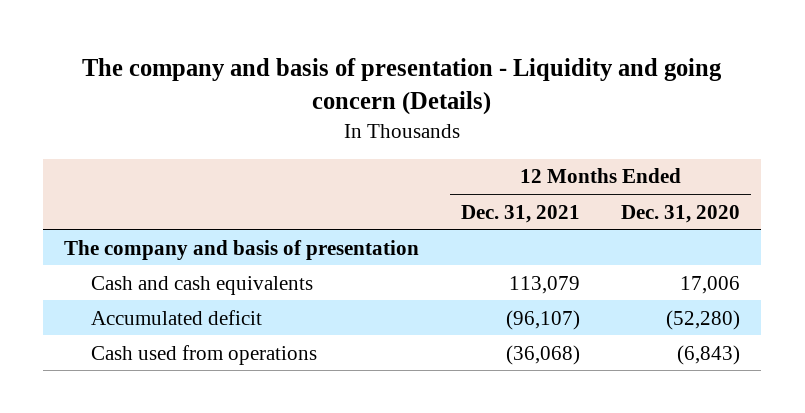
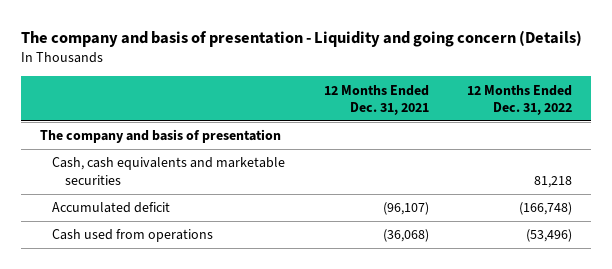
- | 12 Months Ended Dec. 31, 2021 | 12 Months Ended Dec. 31, 2020
+ | 12 Months Ended Dec. 31, 2021 | 12 Months Ended Dec. 31, 2022
- Cash and cash equivalents | 113,079 | 17,006
+ Cash, cash equivalents and marketable securities | | 81,218

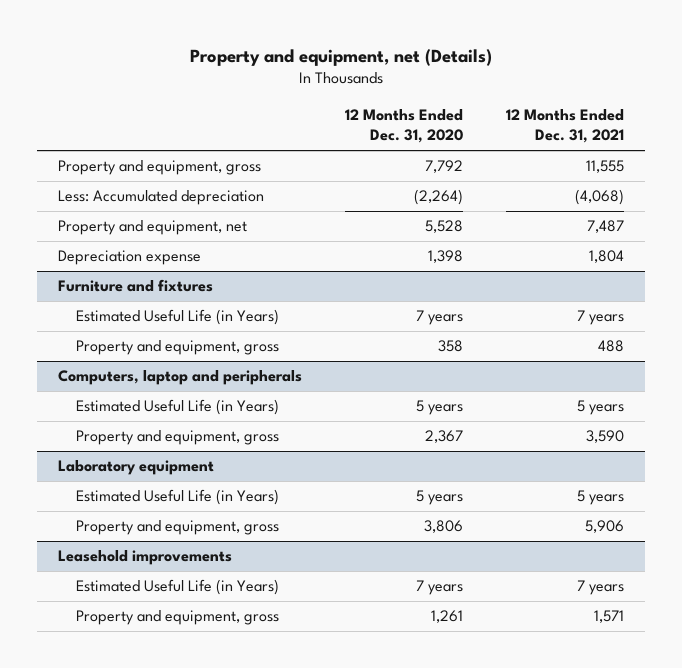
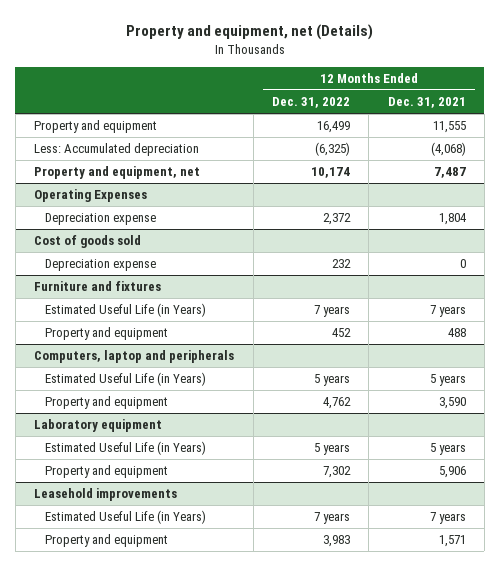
- | 12 Months Ended Dec. 31, 2020 | 12 Months Ended Dec. 31, 2021
+ | 12 Months Ended Dec. 31, 2022 | 12 Months Ended Dec. 31, 2021
- Property and equipment, gross | 7,792 | 11,555
+ Property and equipment | 16,499 | 11,555
+ Operating Expenses
+ Cost of goods sold
+ Depreciation expense | 232 | 0
@ Furniture and fixtures
- Property and equipment, gross | 358 | 488
+ Property and equipment | 452 | 488
@ Computers, laptop and peripherals
- Property and equipment, gross | 2,367 | 3,590
+ Property and equipment | 4,762 | 3,590
@ Laboratory equipment
- Property and equipment, gross | 3,806 | 5,906
+ Property and equipment | 7,302 | 5,906
@ Leasehold improvements
- Property and equipment, gross | 1,261 | 1,571
+ Property and equipment | 3,983 | 1,571

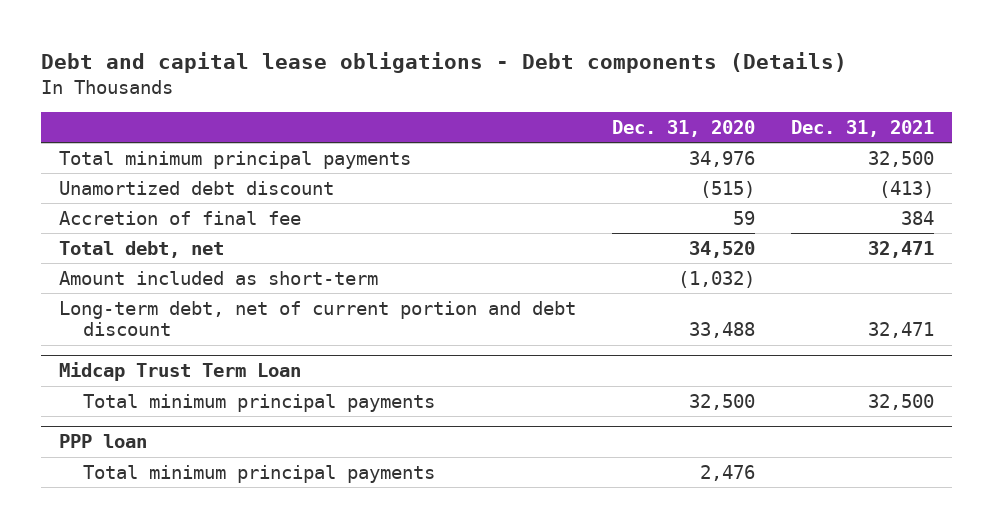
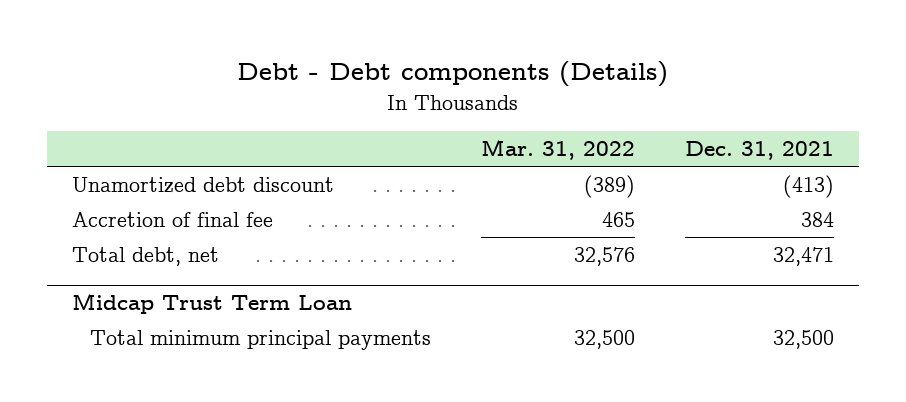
- Debt and capital lease obligations - Debt components (Details)
+ Debt - Debt components (Details)
- | Dec. 31, 2020 | Dec. 31, 2021
+ | Mar. 31, 2022 | Dec. 31, 2021
- Total minimum principal payments | 34,976 | 32,500
- Amount included as short-term | (1,032) |
- Long-term debt, net of current portion and debt discount | 33,488 | 32,471
- PPP loan
- Total minimum principal payments | 2,476 |

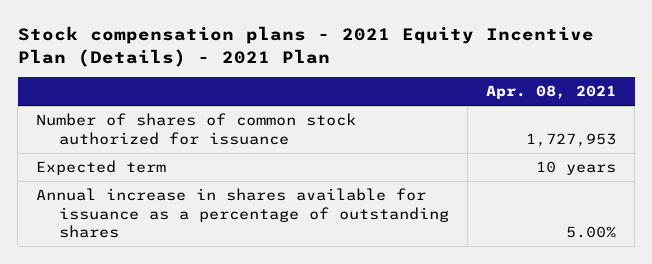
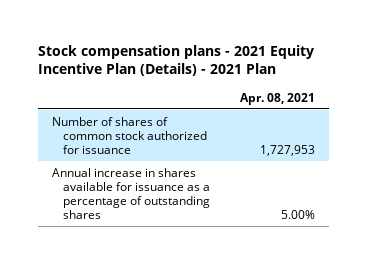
- Expected term | 10 years

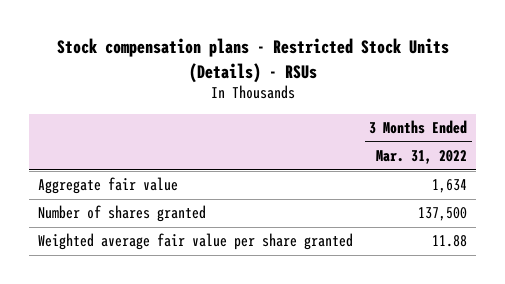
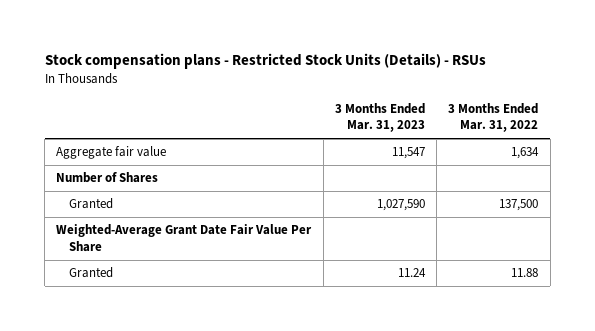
- | 3 Months Ended Mar. 31, 2022
+ | 3 Months Ended Mar. 31, 2023 | 3 Months Ended Mar. 31, 2022
- Number of shares granted | 137,500
- Weighted average fair value per share granted | 11.88
+ Number of Shares
+ Granted | 1,027,590 | 137,500
+ Weighted-Average Grant Date Fair Value Per Share
+ Granted | 11.24 | 11.88

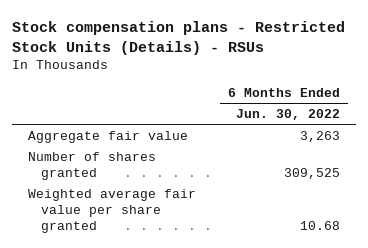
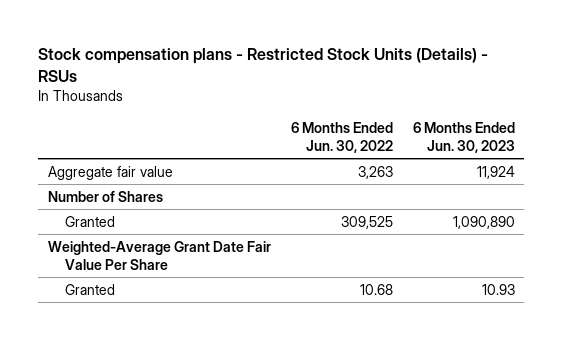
- | 6 Months Ended Jun. 30, 2022
+ | 6 Months Ended Jun. 30, 2022 | 6 Months Ended Jun. 30, 2023
- Number of shares granted | 309,525
- Weighted average fair value per share granted | 10.68
+ Number of Shares
+ Granted | 309,525 | 1,090,890
+ Weighted-Average Grant Date Fair Value Per Share
+ Granted | 10.68 | 10.93

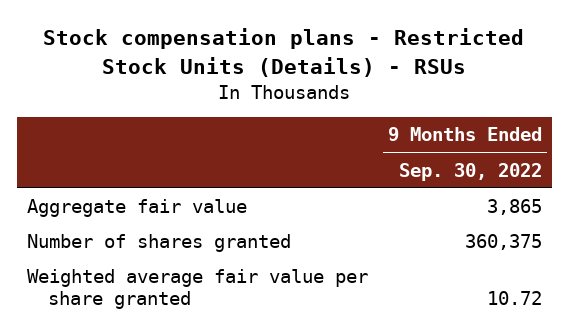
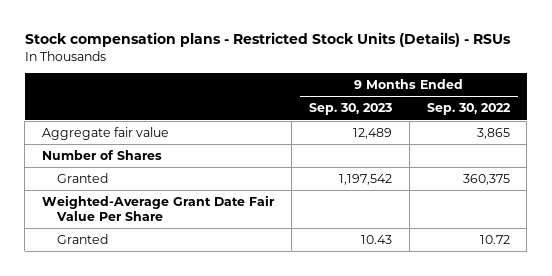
- | 9 Months Ended Sep. 30, 2022
+ | 9 Months Ended Sep. 30, 2023 | 9 Months Ended Sep. 30, 2022
- Number of shares granted | 360,375
- Weighted average fair value per share granted | 10.72
+ Number of Shares
+ Granted | 1,197,542 | 360,375
+ Weighted-Average Grant Date Fair Value Per Share
+ Granted | 10.43 | 10.72

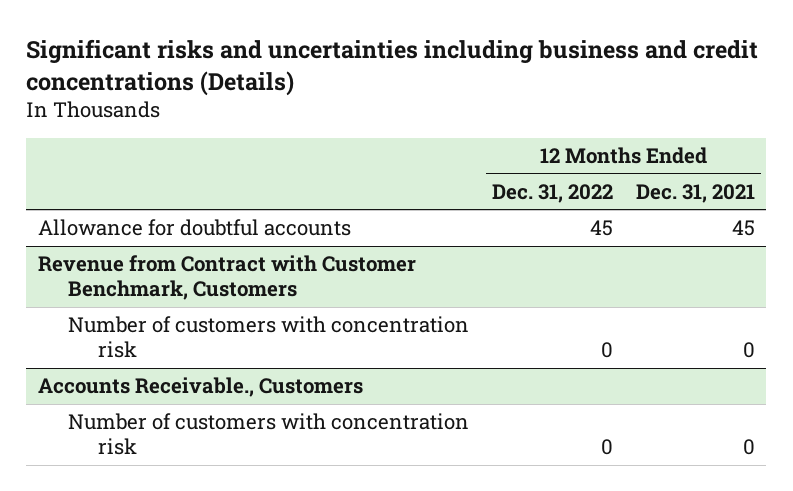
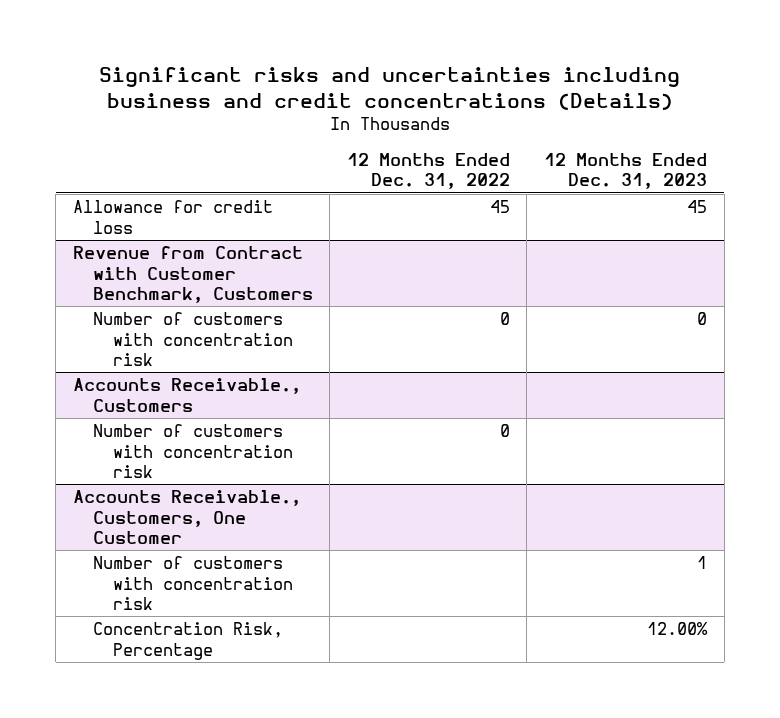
- | 12 Months Ended Dec. 31, 2022 | 12 Months Ended Dec. 31, 2021
+ | 12 Months Ended Dec. 31, 2022 | 12 Months Ended Dec. 31, 2023
- Allowance for doubtful accounts | 45 | 45
+ Allowance for credit loss | 45 | 45
+ Accounts Receivable., Customers, One Customer
+ Number of customers with concentration risk | | 1
+ Concentration Risk, Percentage | | 12.00%

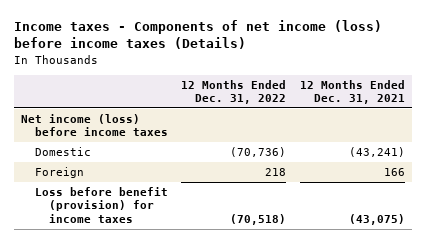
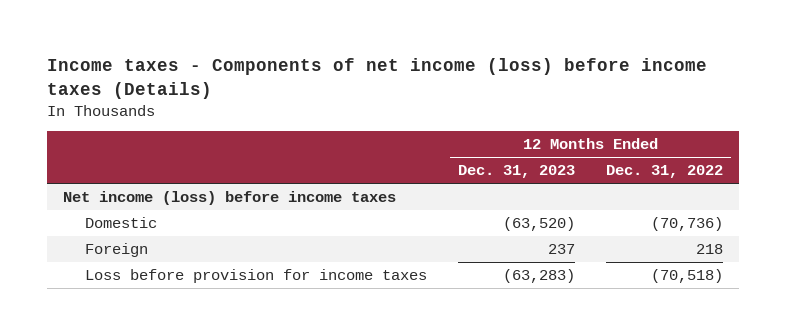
- | 12 Months Ended Dec. 31, 2022 | 12 Months Ended Dec. 31, 2021
+ | 12 Months Ended Dec. 31, 2023 | 12 Months Ended Dec. 31, 2022
- Loss before benefit (provision) for income taxes | (70,518) | (43,075)
+ Loss before provision for income taxes | (63,283) | (70,518)

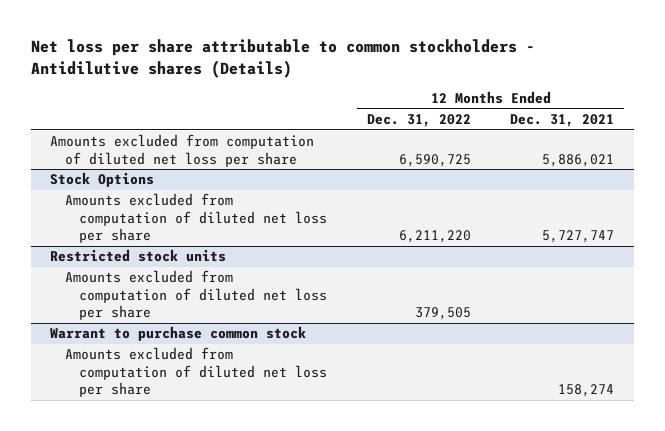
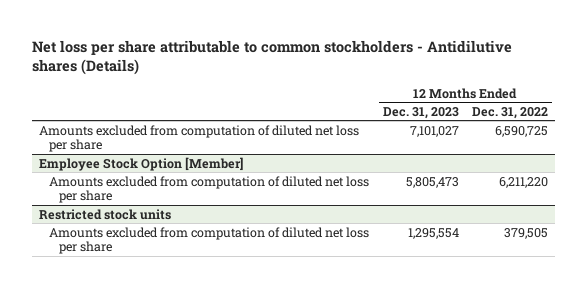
- | 12 Months Ended Dec. 31, 2022 | 12 Months Ended Dec. 31, 2021
+ | 12 Months Ended Dec. 31, 2023 | 12 Months Ended Dec. 31, 2022
- Stock Options
+ Employee Stock Option [Member]
- Warrant to purchase common stock
- Amounts excluded from computation of diluted net loss per share | | 158,274

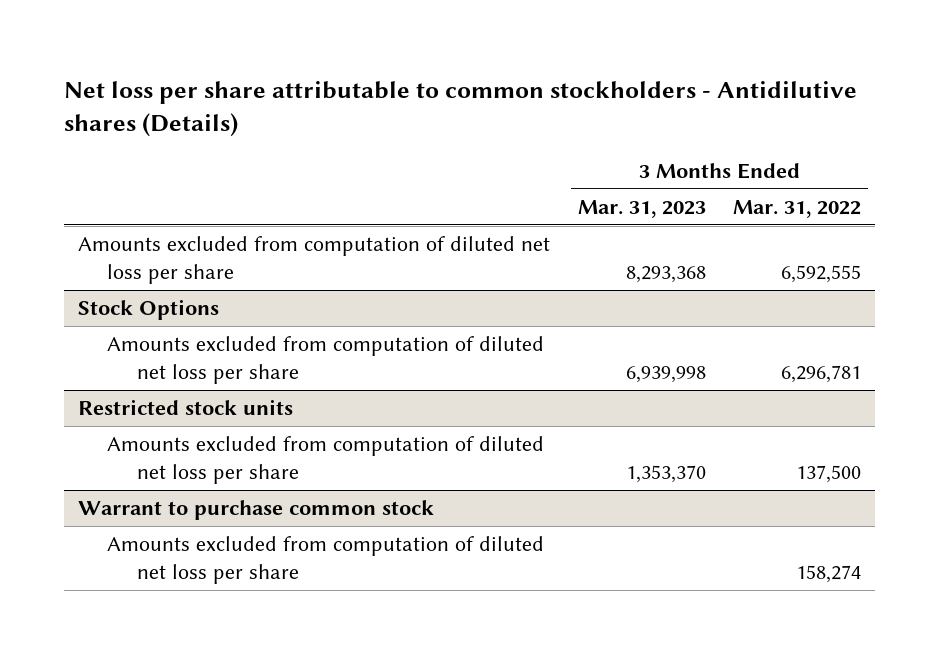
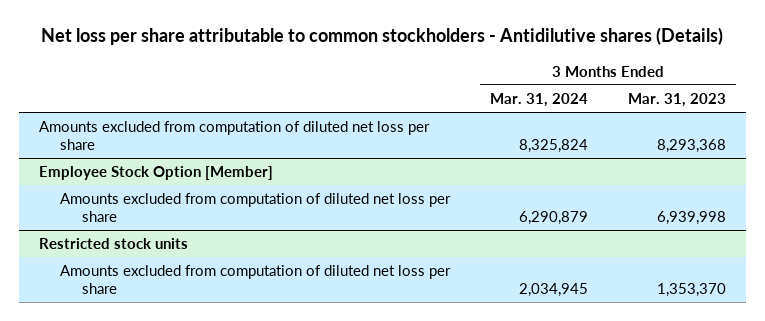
- | 3 Months Ended Mar. 31, 2023 | 3 Months Ended Mar. 31, 2022
+ | 3 Months Ended Mar. 31, 2024 | 3 Months Ended Mar. 31, 2023
- Stock Options
+ Employee Stock Option [Member]
- Warrant to purchase common stock
- Amounts excluded from computation of diluted net loss per share | | 158,274

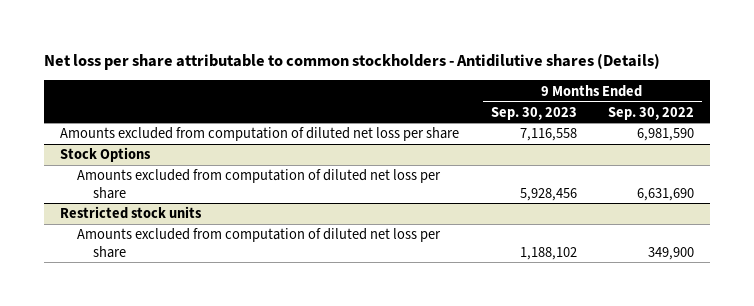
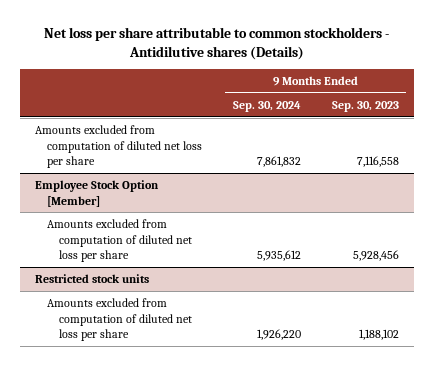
- | 9 Months Ended Sep. 30, 2023 | 9 Months Ended Sep. 30, 2022
+ | 9 Months Ended Sep. 30, 2024 | 9 Months Ended Sep. 30, 2023
- Stock Options
+ Employee Stock Option [Member]

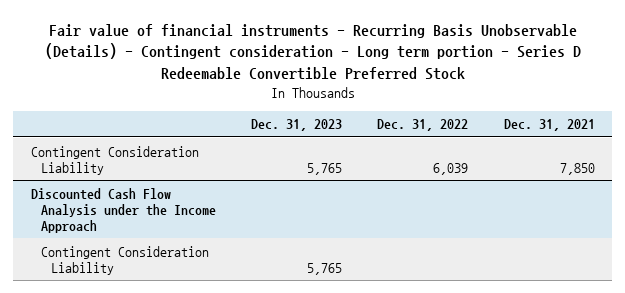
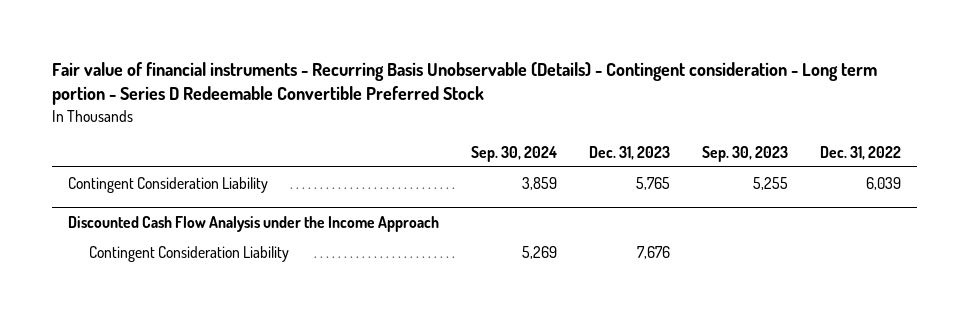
- | Dec. 31, 2023 | Dec. 31, 2022 | Dec. 31, 2021
+ | Sep. 30, 2024 | Dec. 31, 2023 | Sep. 30, 2023 | Dec. 31, 2022
@ Discounted Cash Flow Analysis under the Income Approach
- Contingent Consideration Liability | 5,765 | |
+ Contingent Consideration Liability | 5,269 | 7,676 | |

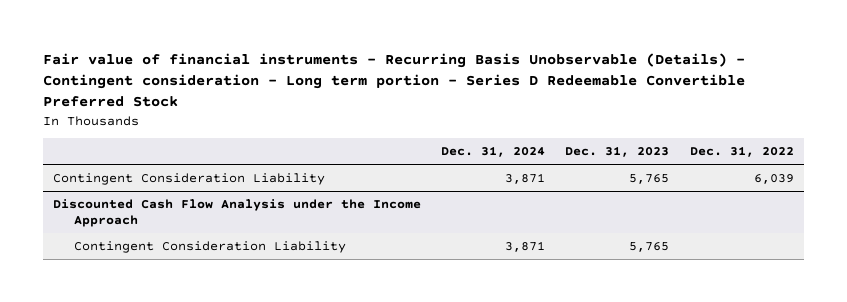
- | Sep. 30, 2024 | Dec. 31, 2023 | Sep. 30, 2023 | Dec. 31, 2022
+ | Dec. 31, 2024 | Dec. 31, 2023 | Dec. 31, 2022
@ Discounted Cash Flow Analysis under the Income Approach
- Contingent Consideration Liability | 5,269 | 7,676 | |
+ Contingent Consideration Liability | 3,871 | 5,765 |

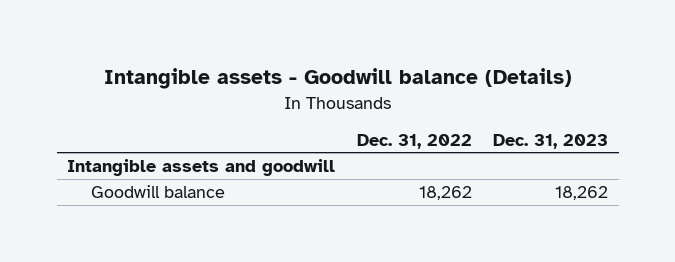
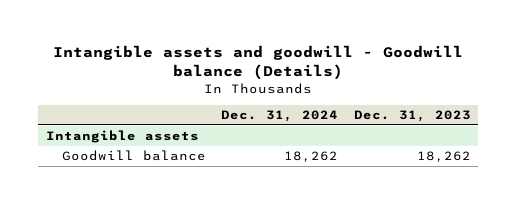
- Intangible assets - Goodwill balance (Details)
+ Intangible assets and goodwill - Goodwill balance (Details)
- | Dec. 31, 2022 | Dec. 31, 2023
+ | Dec. 31, 2024 | Dec. 31, 2023
- Intangible assets and goodwill
+ Intangible assets

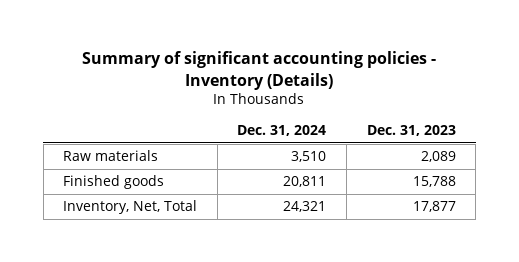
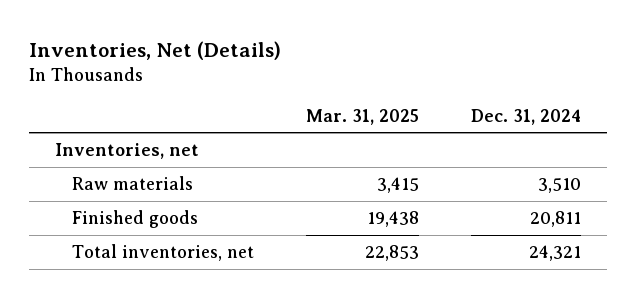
- Summary of significant accounting policies - Inventory (Details)
+ Inventories, Net (Details)
- | Dec. 31, 2024 | Dec. 31, 2023
+ | Mar. 31, 2025 | Dec. 31, 2024
+ Inventories, net
- Inventory, Net, Total | 24,321 | 17,877
+ Total inventories, net | 22,853 | 24,321

